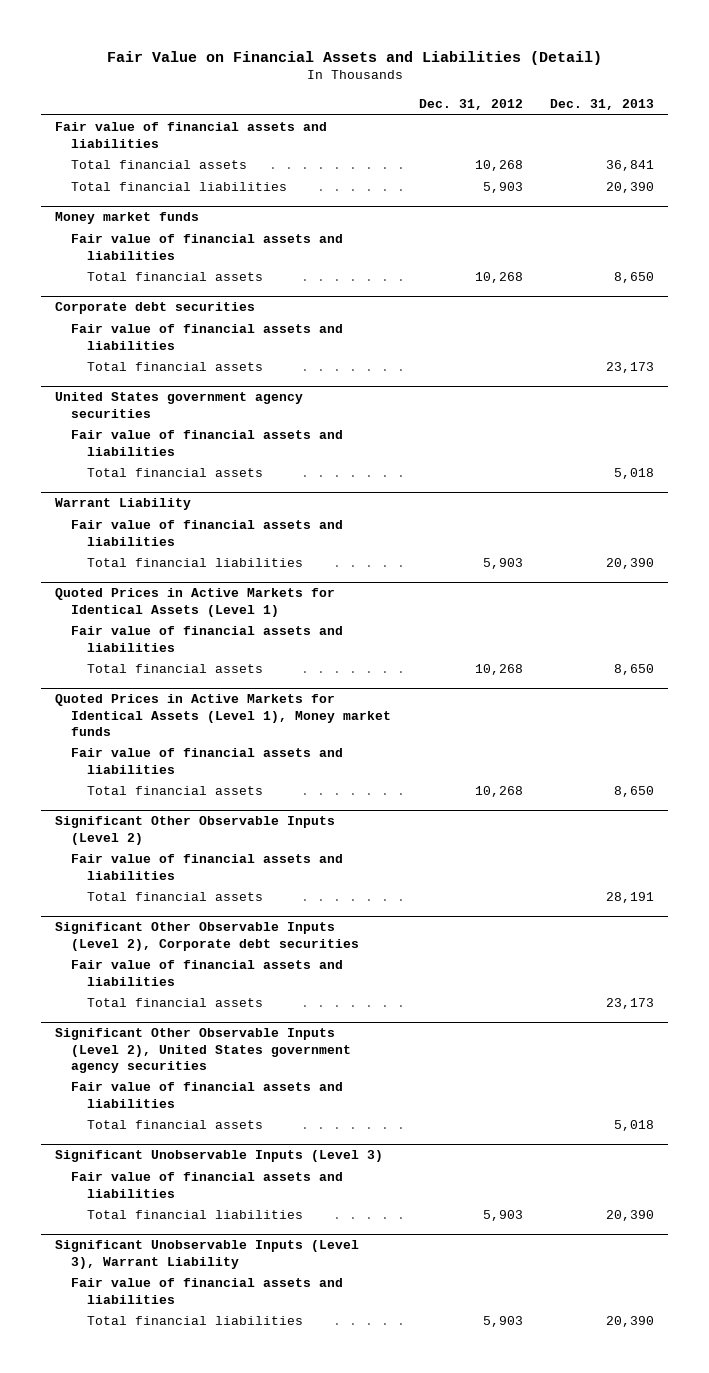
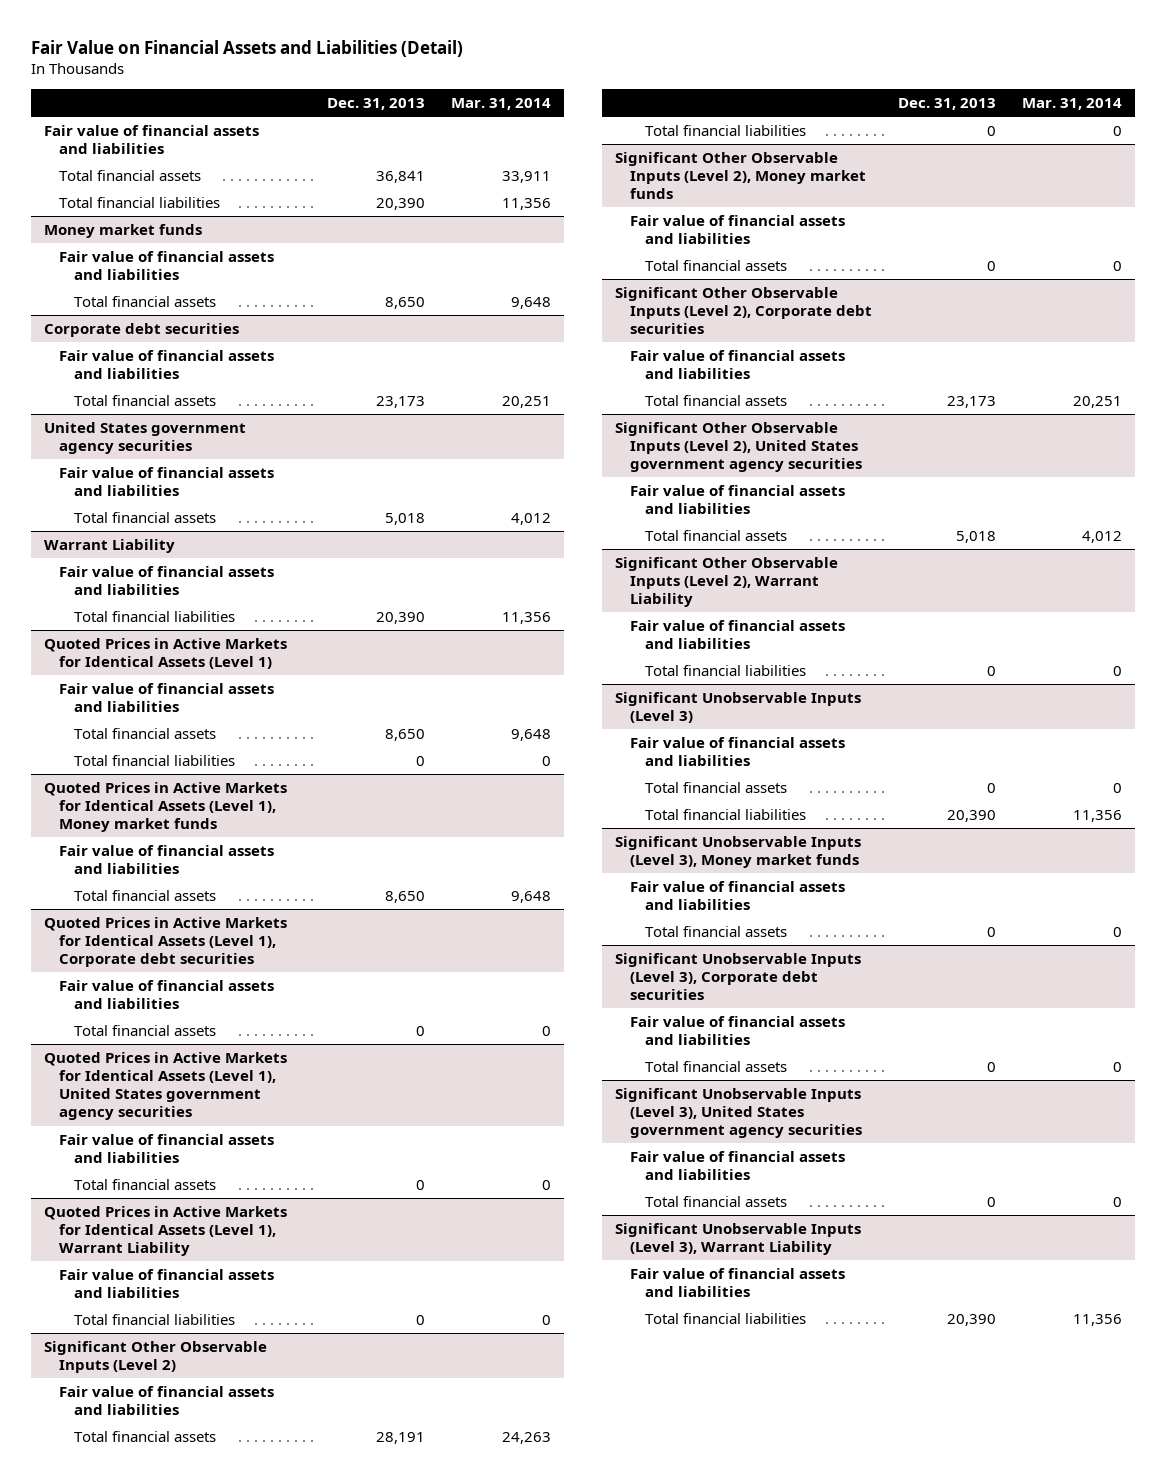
- | Dec. 31, 2012 | Dec. 31, 2013
+ | Dec. 31, 2013 | Mar. 31, 2014
@ Quoted Prices in Active Markets for Identical Assets (Level 1)
+ Total financial liabilities | 0 | 0
+ Quoted Prices in Active Markets for Identical Assets (Level 1), Corporate debt securities
+ Fair value of financial assets and liabilities
+ Total financial assets | 0 | 0
+ Quoted Prices in Active Markets for Identical Assets (Level 1), United States government agency securities
+ Fair value of financial assets and liabilities
+ Total financial assets | 0 | 0
+ Quoted Prices in Active Markets for Identical Assets (Level 1), Warrant Liability
+ Fair value of financial assets and liabilities
+ Total financial liabilities | 0 | 0
@ Significant Other Observable Inputs (Level 2)
+ Total financial liabilities | 0 | 0
+ Significant Other Observable Inputs (Level 2), Money market funds
+ Fair value of financial assets and liabilities
+ Total financial assets | 0 | 0
+ Significant Other Observable Inputs (Level 2), Warrant Liability
+ Fair value of financial assets and liabilities
+ Total financial liabilities | 0 | 0
@ Significant Unobservable Inputs (Level 3)
+ Total financial assets | 0 | 0
+ Significant Unobservable Inputs (Level 3), Money market funds
+ Fair value of financial assets and liabilities
+ Total financial assets | 0 | 0
+ Significant Unobservable Inputs (Level 3), Corporate debt securities
+ Fair value of financial assets and liabilities
+ Total financial assets | 0 | 0
+ Significant Unobservable Inputs (Level 3), United States government agency securities
+ Fair value of financial assets and liabilities
+ Total financial assets | 0 | 0

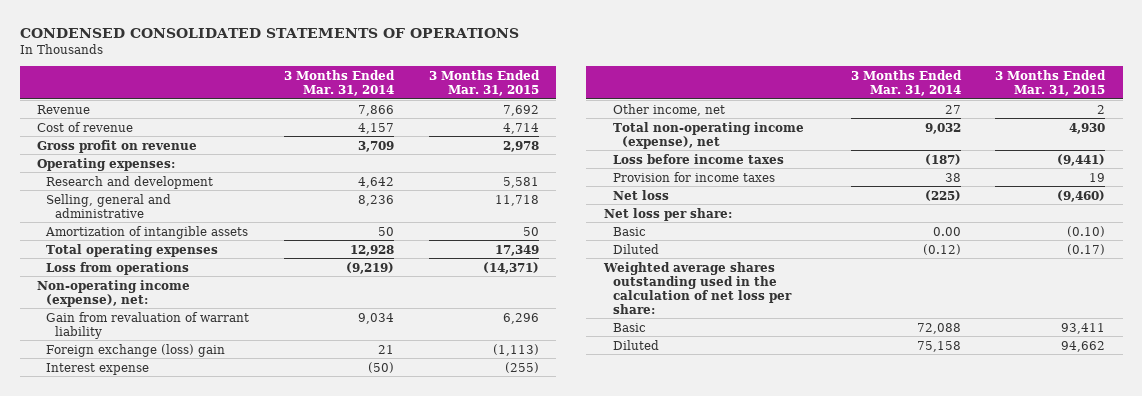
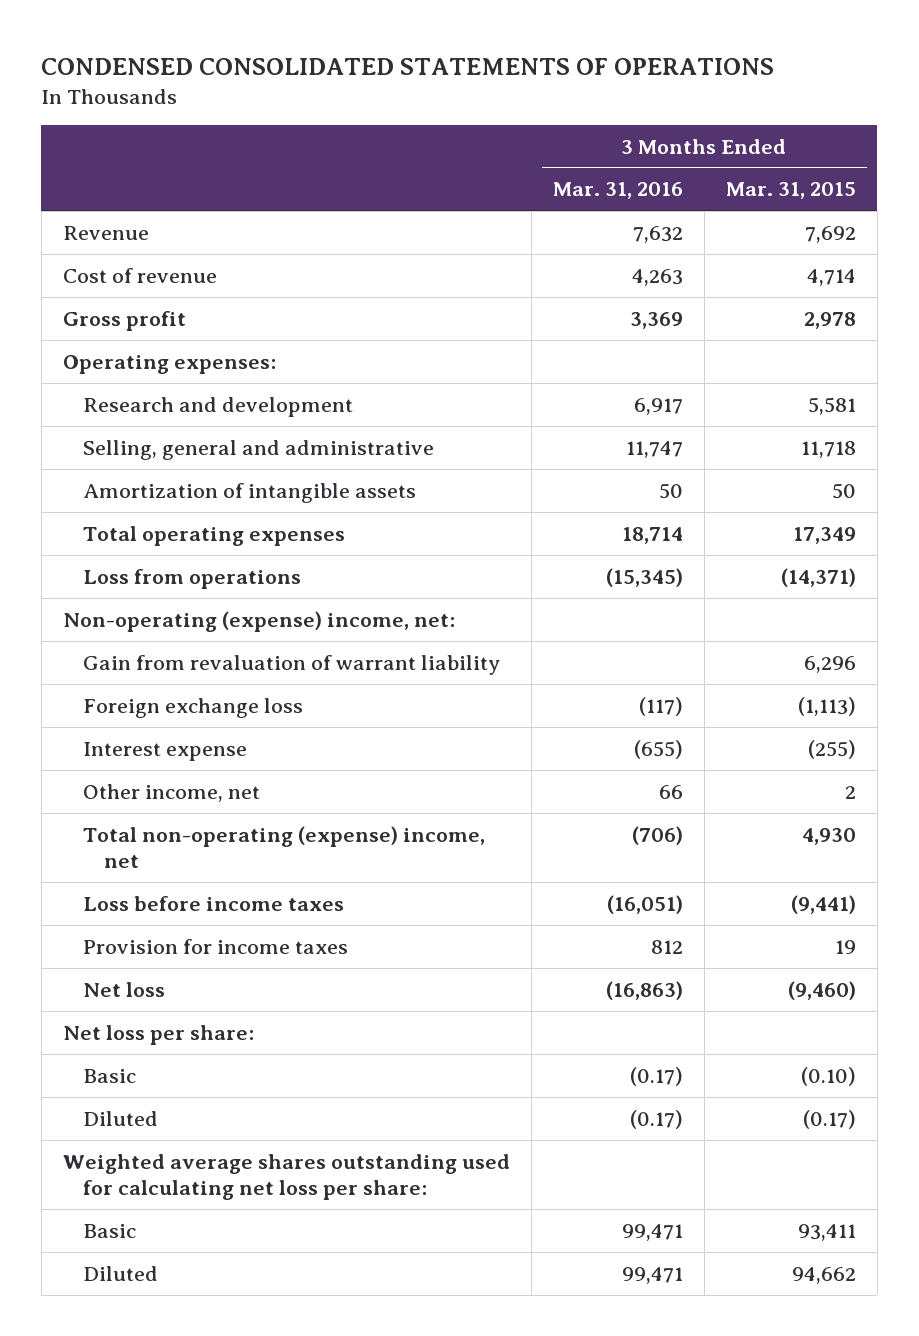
- | 3 Months Ended Mar. 31, 2014 | 3 Months Ended Mar. 31, 2015
+ | 3 Months Ended Mar. 31, 2016 | 3 Months Ended Mar. 31, 2015
- Gross profit on revenue | 3,709 | 2,978
+ Gross profit | 3,369 | 2,978
- Non-operating income (expense), net:
+ Non-operating (expense) income, net:
- Foreign exchange (loss) gain | 21 | (1,113)
+ Foreign exchange loss | (117) | (1,113)
- Total non-operating income (expense), net | 9,032 | 4,930
+ Total non-operating (expense) income, net | (706) | 4,930
- Weighted average shares outstanding used in the calculation of net loss per share:
+ Weighted average shares outstanding used for calculating net loss per share:

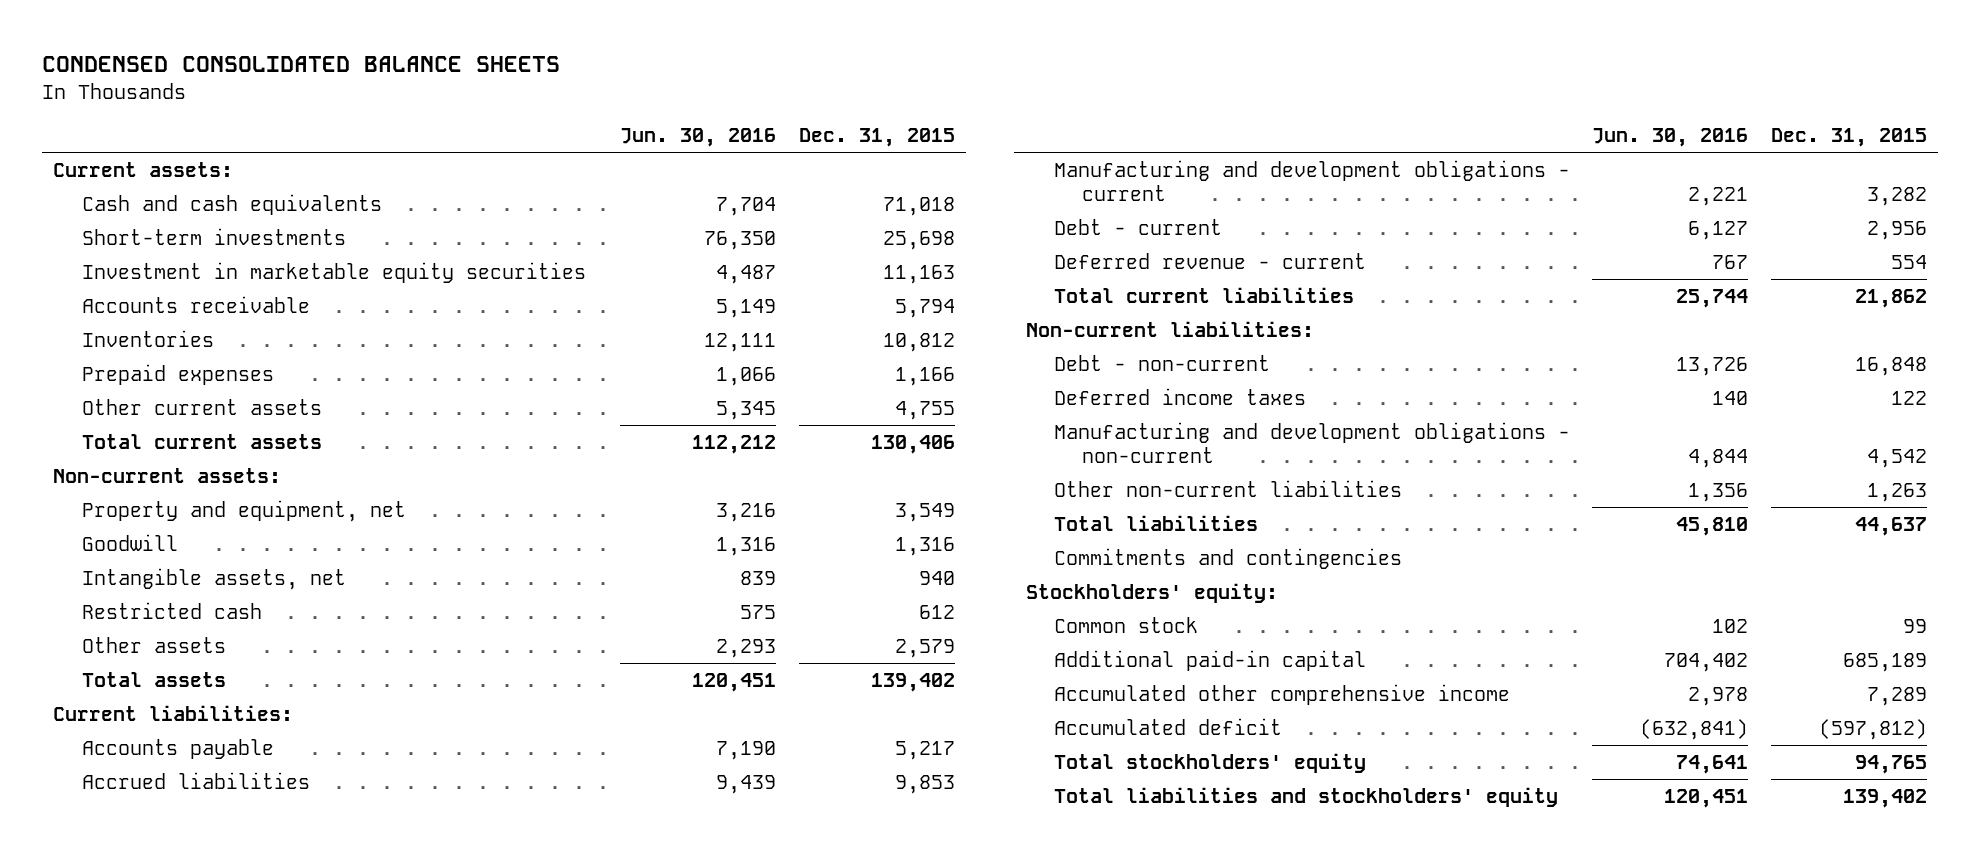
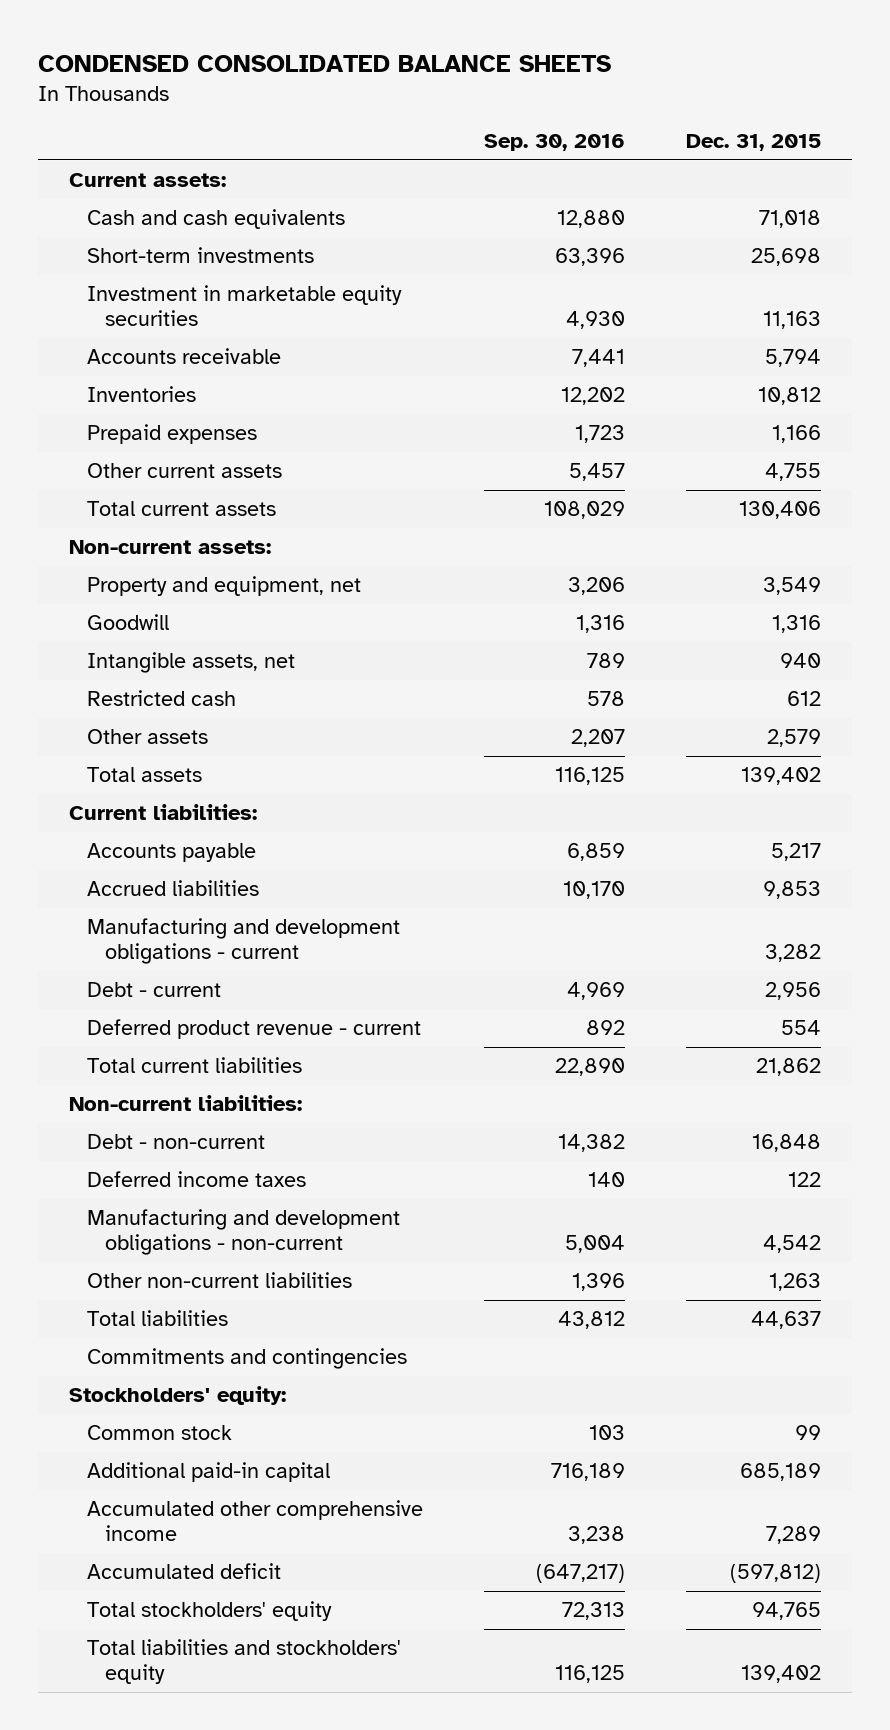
- | Jun. 30, 2016 | Dec. 31, 2015
+ | Sep. 30, 2016 | Dec. 31, 2015
- Deferred revenue - current | 767 | 554
+ Deferred product revenue - current | 892 | 554

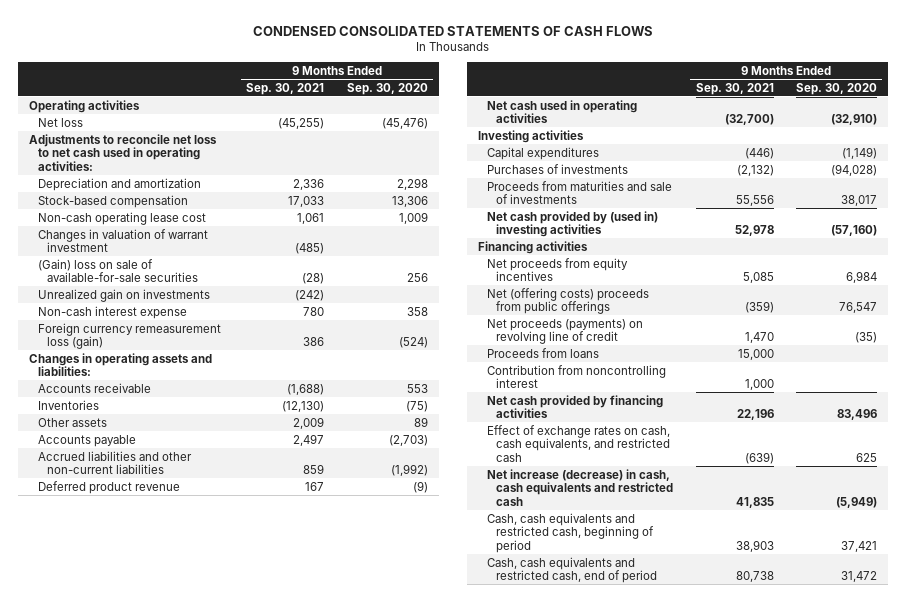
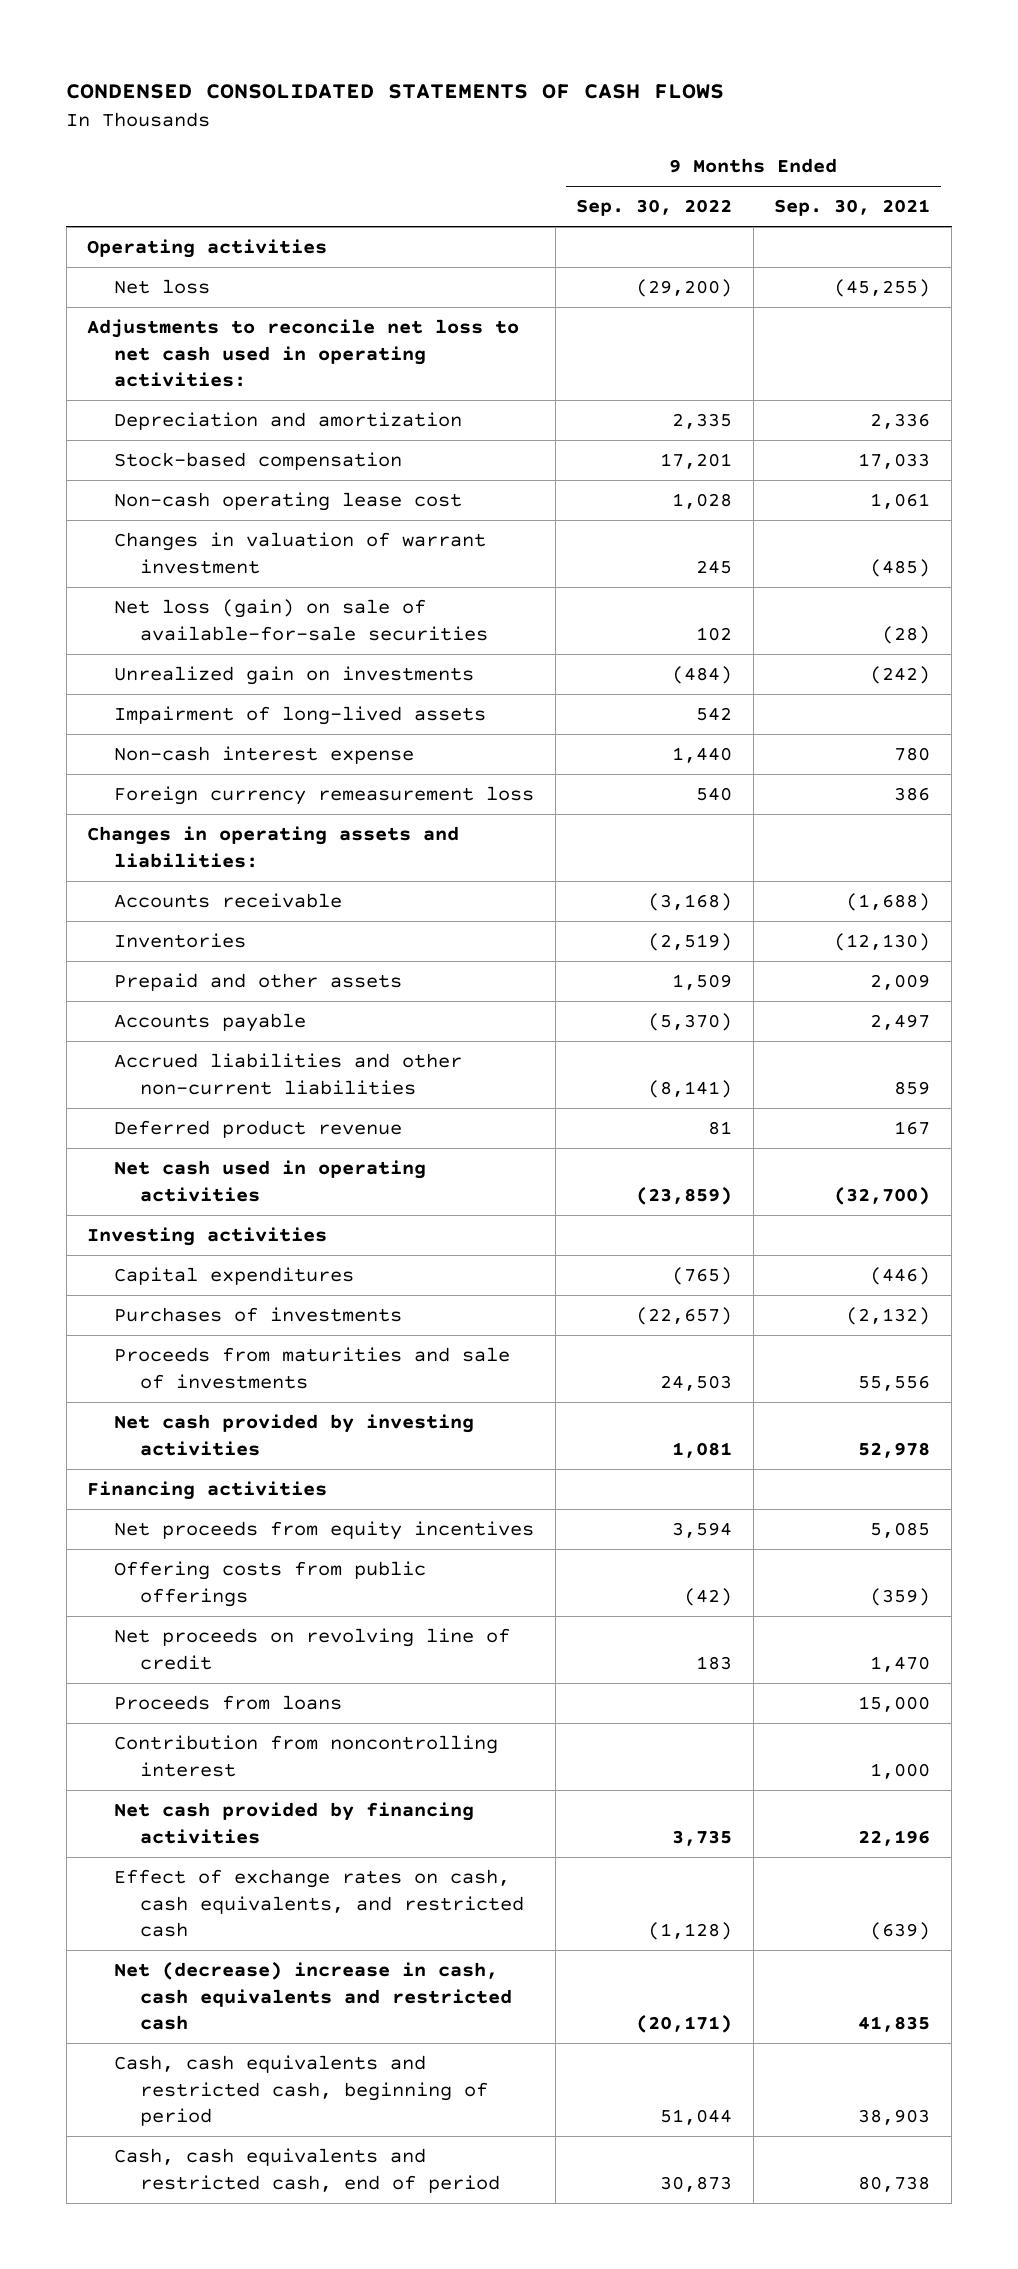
- | 9 Months Ended Sep. 30, 2021 | 9 Months Ended Sep. 30, 2020
+ | 9 Months Ended Sep. 30, 2022 | 9 Months Ended Sep. 30, 2021
- (Gain) loss on sale of available-for-sale securities | (28) | 256
+ Net loss (gain) on sale of available-for-sale securities | 102 | (28)
+ Impairment of long-lived assets | 542 |
- Foreign currency remeasurement loss (gain) | 386 | (524)
+ Foreign currency remeasurement loss | 540 | 386
- Other assets | 2,009 | 89
+ Prepaid and other assets | 1,509 | 2,009
- Net cash provided by (used in) investing activities | 52,978 | (57,160)
+ Net cash provided by investing activities | 1,081 | 52,978
- Net (offering costs) proceeds from public offerings | (359) | 76,547
- Net proceeds (payments) on revolving line of credit | 1,470 | (35)
+ Offering costs from public offerings | (42) | (359)
+ Net proceeds on revolving line of credit | 183 | 1,470
- Net increase (decrease) in cash, cash equivalents and restricted cash | 41,835 | (5,949)
+ Net (decrease) increase in cash, cash equivalents and restricted cash | (20,171) | 41,835

